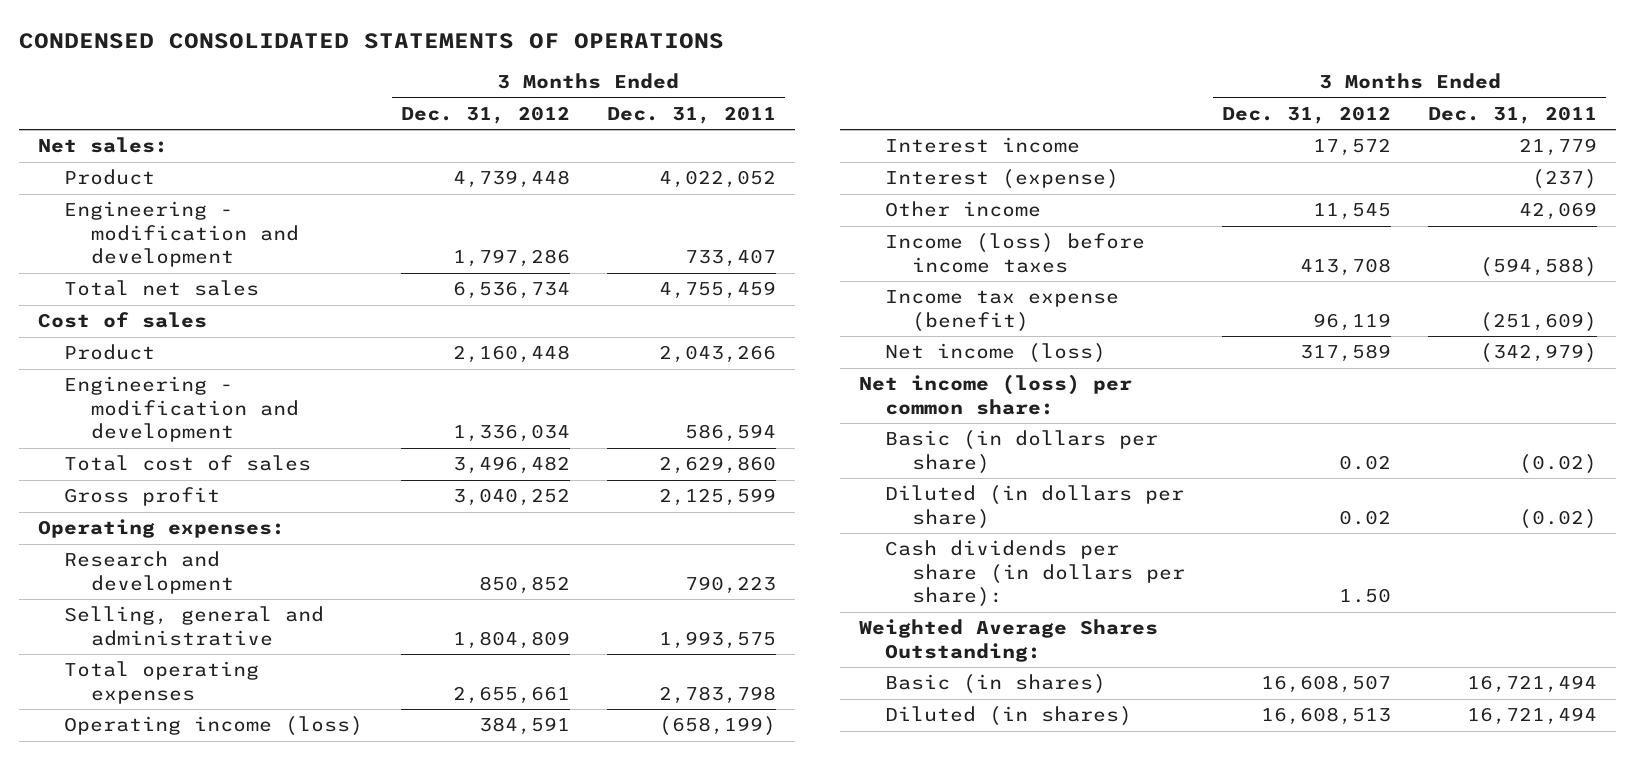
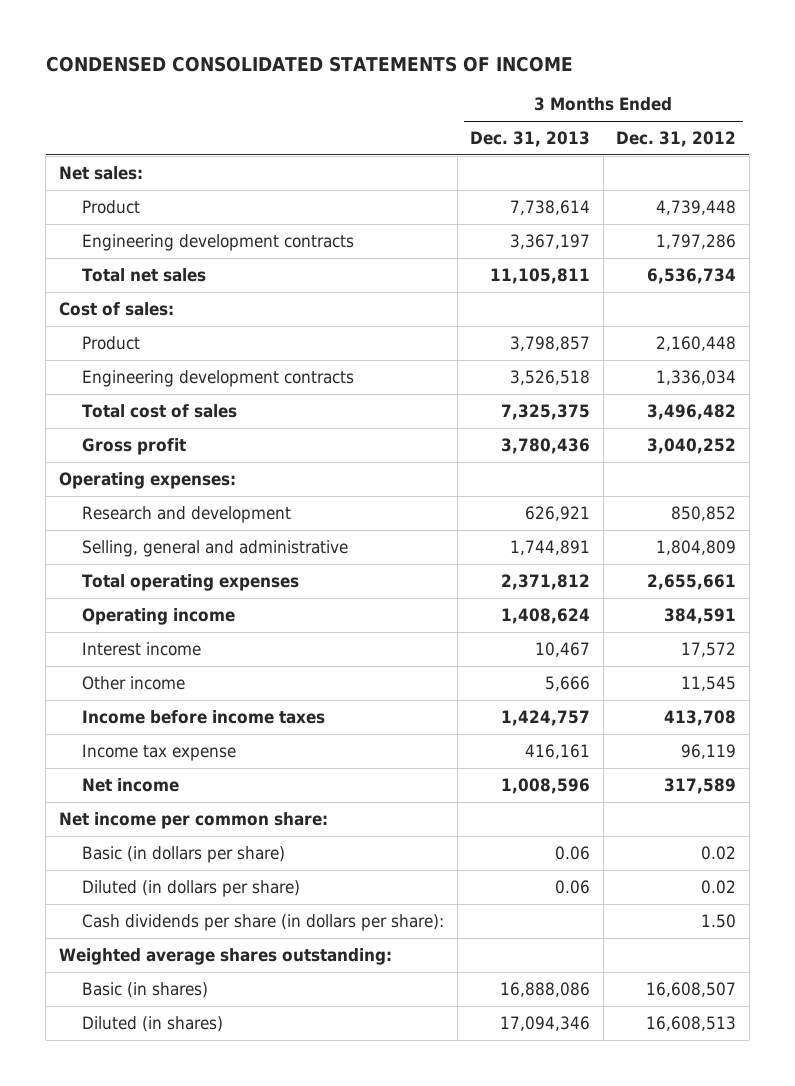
- CONDENSED CONSOLIDATED STATEMENTS OF OPERATIONS
+ CONDENSED CONSOLIDATED STATEMENTS OF INCOME
- | 3 Months Ended Dec. 31, 2012 | 3 Months Ended Dec. 31, 2011
+ | 3 Months Ended Dec. 31, 2013 | 3 Months Ended Dec. 31, 2012
- Engineering - modification and development | 1,797,286 | 733,407
+ Engineering development contracts | 3,367,197 | 1,797,286
- Cost of sales
+ Cost of sales:
- Engineering - modification and development | 1,336,034 | 586,594
+ Engineering development contracts | 3,526,518 | 1,336,034
- Operating income (loss) | 384,591 | (658,199)
+ Operating income | 1,408,624 | 384,591
- Interest (expense) | | (237)
- Income (loss) before income taxes | 413,708 | (594,588)
- Income tax expense (benefit) | 96,119 | (251,609)
- Net income (loss) | 317,589 | (342,979)
- Net income (loss) per common share:
+ Income before income taxes | 1,424,757 | 413,708
+ Income tax expense | 416,161 | 96,119
+ Net income | 1,008,596 | 317,589
+ Net income per common share:
- Weighted Average Shares Outstanding:
+ Weighted average shares outstanding:

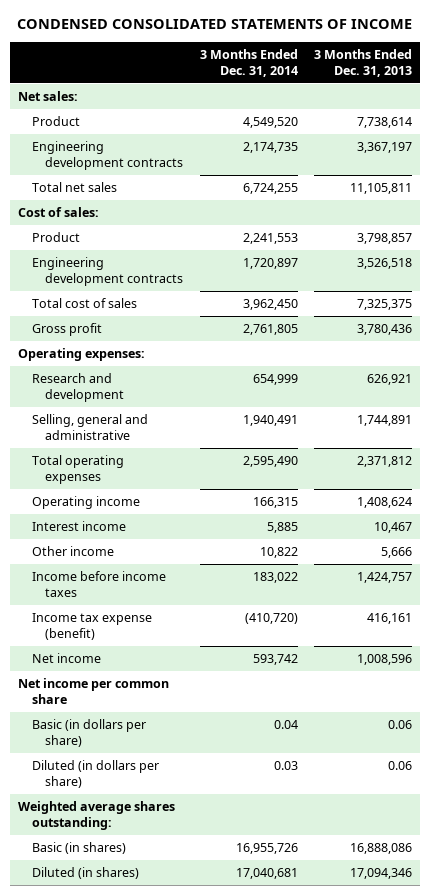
- | 3 Months Ended Dec. 31, 2013 | 3 Months Ended Dec. 31, 2012
+ | 3 Months Ended Dec. 31, 2014 | 3 Months Ended Dec. 31, 2013
- Income tax expense | 416,161 | 96,119
+ Income tax expense (benefit) | (410,720) | 416,161
- Net income per common share:
+ Net income per common share
- Cash dividends per share (in dollars per share): | | 1.50

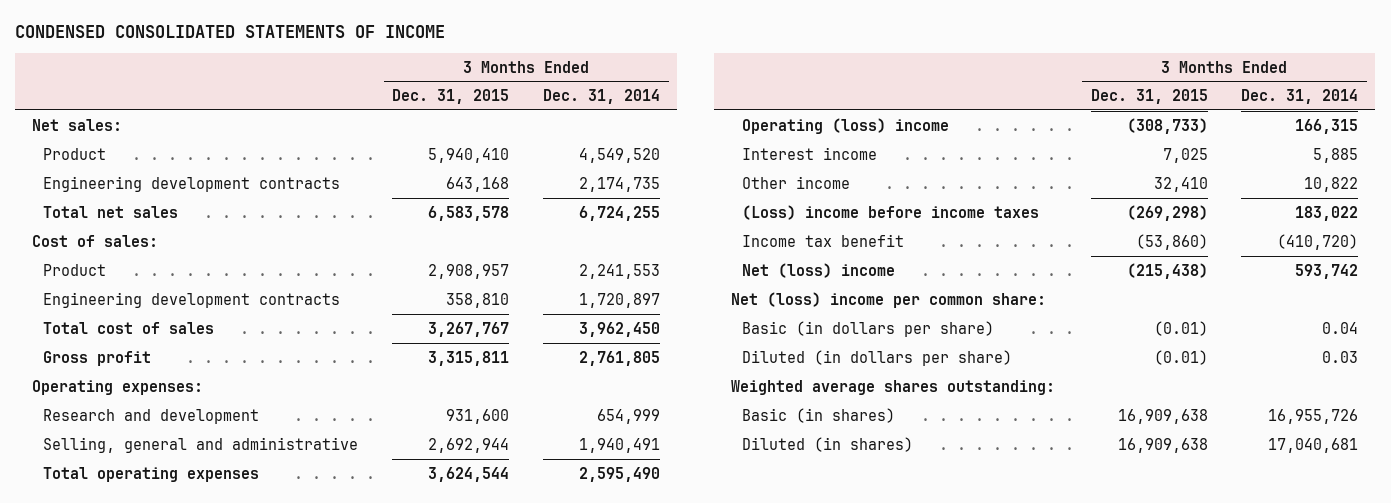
- | 3 Months Ended Dec. 31, 2014 | 3 Months Ended Dec. 31, 2013
+ | 3 Months Ended Dec. 31, 2015 | 3 Months Ended Dec. 31, 2014
- Operating income | 166,315 | 1,408,624
+ Operating (loss) income | (308,733) | 166,315
- Income before income taxes | 183,022 | 1,424,757
- Income tax expense (benefit) | (410,720) | 416,161
- Net income | 593,742 | 1,008,596
- Net income per common share
+ (Loss) income before income taxes | (269,298) | 183,022
+ Income tax benefit | (53,860) | (410,720)
+ Net (loss) income | (215,438) | 593,742
+ Net (loss) income per common share:

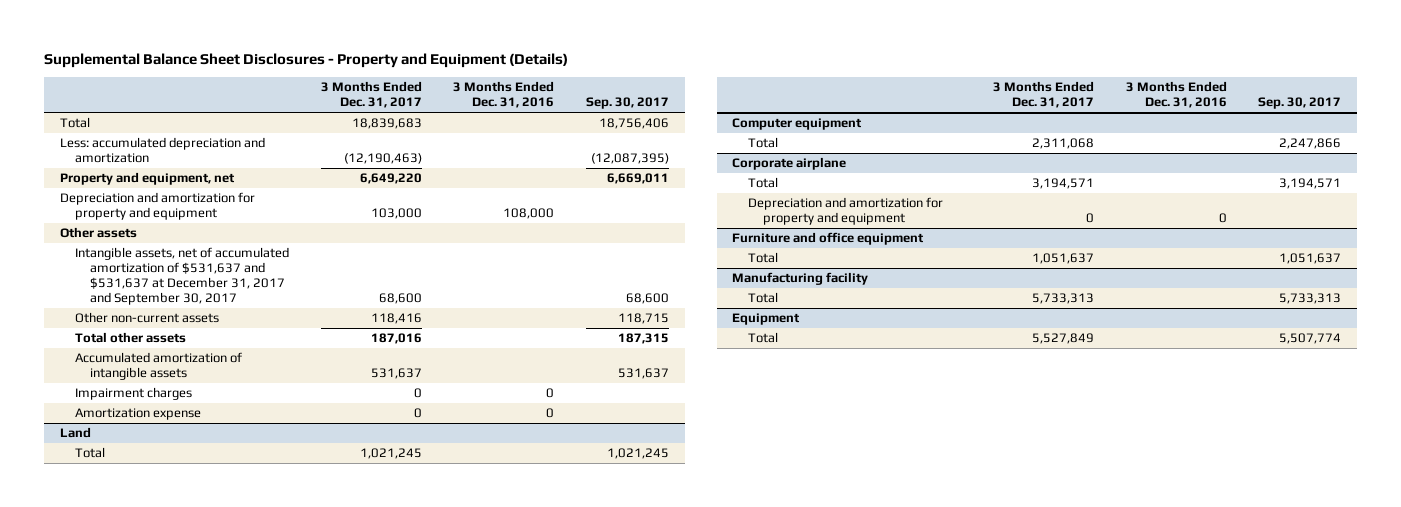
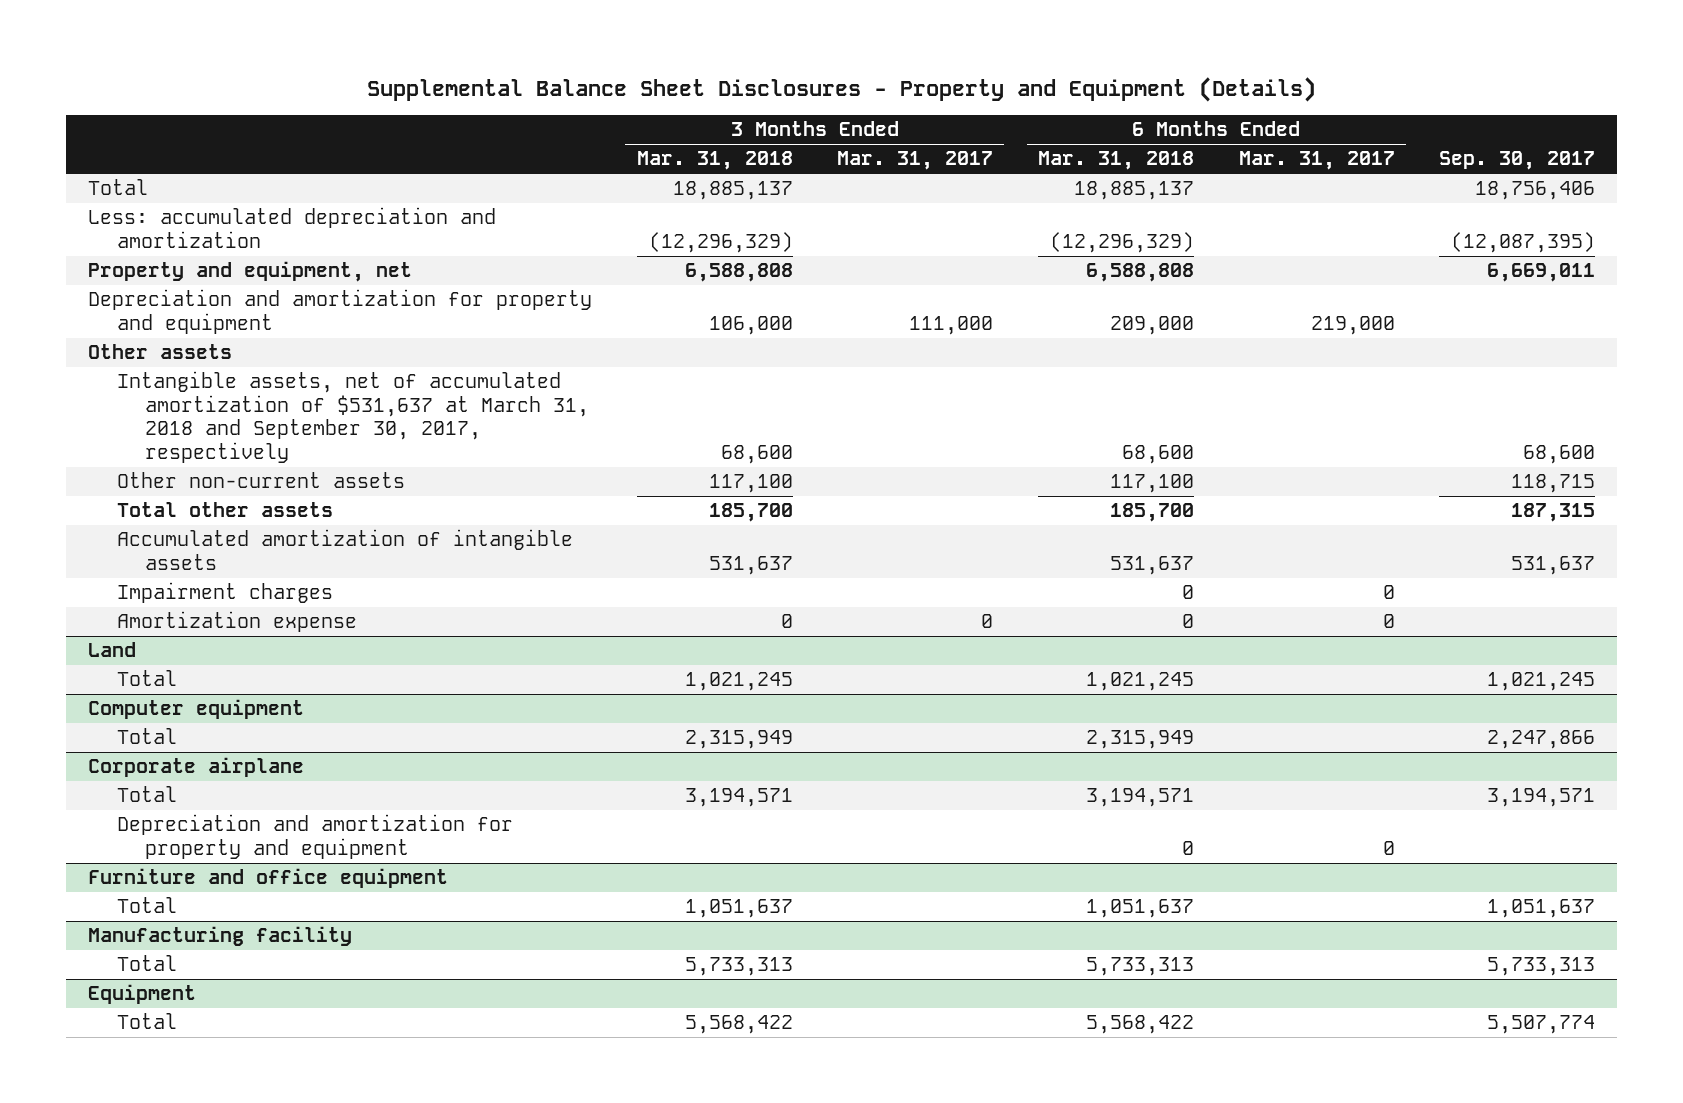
- | 3 Months Ended Dec. 31, 2017 | 3 Months Ended Dec. 31, 2016 | Sep. 30, 2017
+ | 3 Months Ended Mar. 31, 2018 | 3 Months Ended Mar. 31, 2017 | 6 Months Ended Mar. 31, 2018 | 6 Months Ended Mar. 31, 2017 | Sep. 30, 2017
- Intangible assets, net of accumulated amortization of $531,637 and $531,637 at December 31, 2017 and September 30, 2017 | 68,600 | | 68,600
+ Intangible assets, net of accumulated amortization of $531,637 at March 31, 2018 and September 30, 2017, respectively | 68,600 | | 68,600 | | 68,600

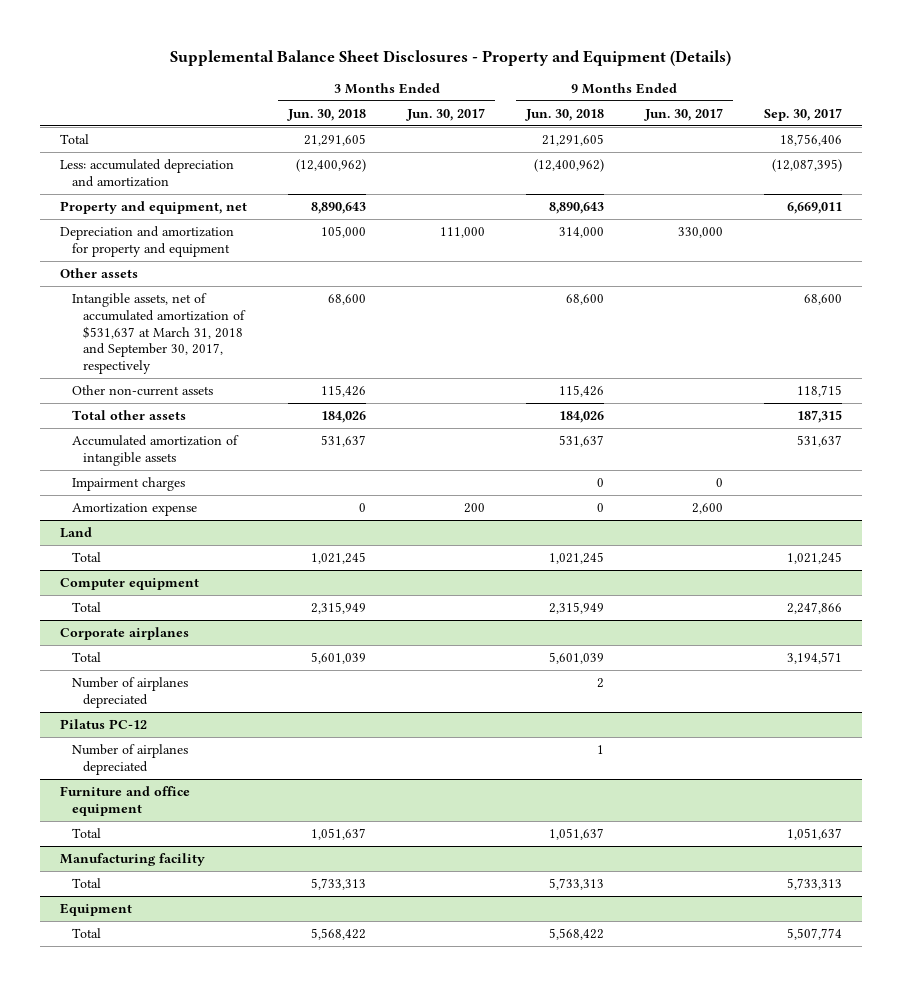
- | 3 Months Ended Mar. 31, 2018 | 3 Months Ended Mar. 31, 2017 | 6 Months Ended Mar. 31, 2018 | 6 Months Ended Mar. 31, 2017 | Sep. 30, 2017
+ | 3 Months Ended Jun. 30, 2018 | 3 Months Ended Jun. 30, 2017 | 9 Months Ended Jun. 30, 2018 | 9 Months Ended Jun. 30, 2017 | Sep. 30, 2017
- Corporate airplane
+ Corporate airplanes
- Depreciation and amortization for property and equipment | | | 0 | 0 |
+ Number of airplanes depreciated | | | 2 | |
+ Pilatus PC-12
+ Number of airplanes depreciated | | | 1 | |

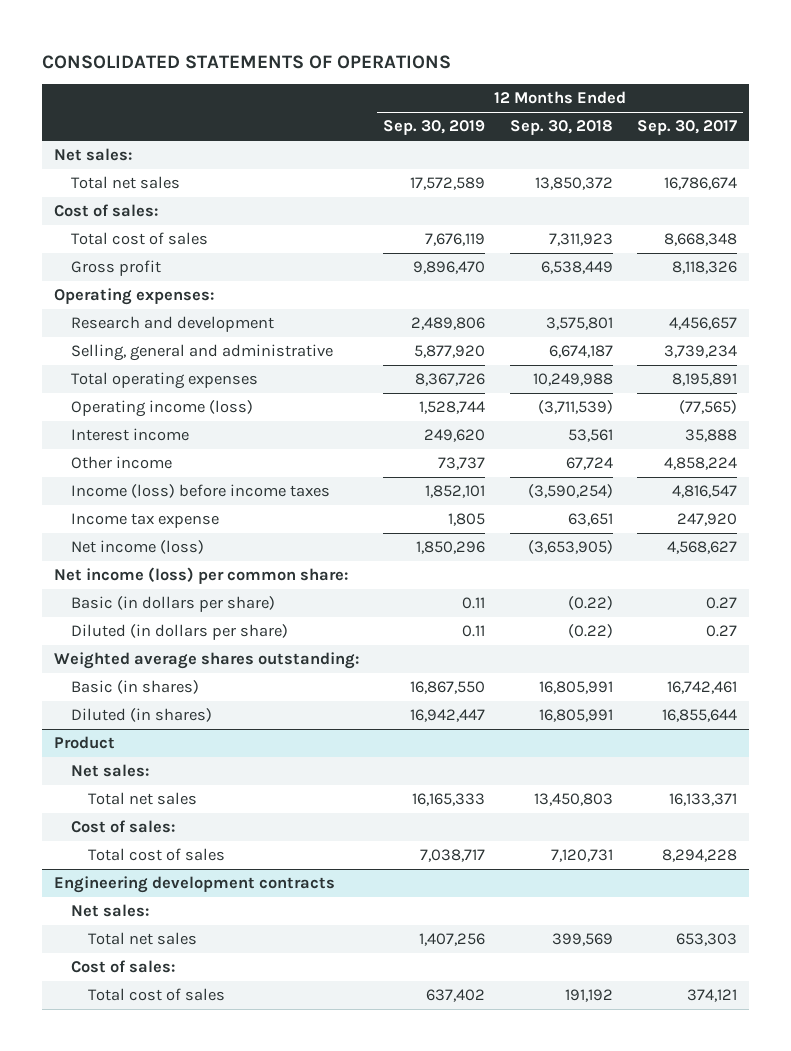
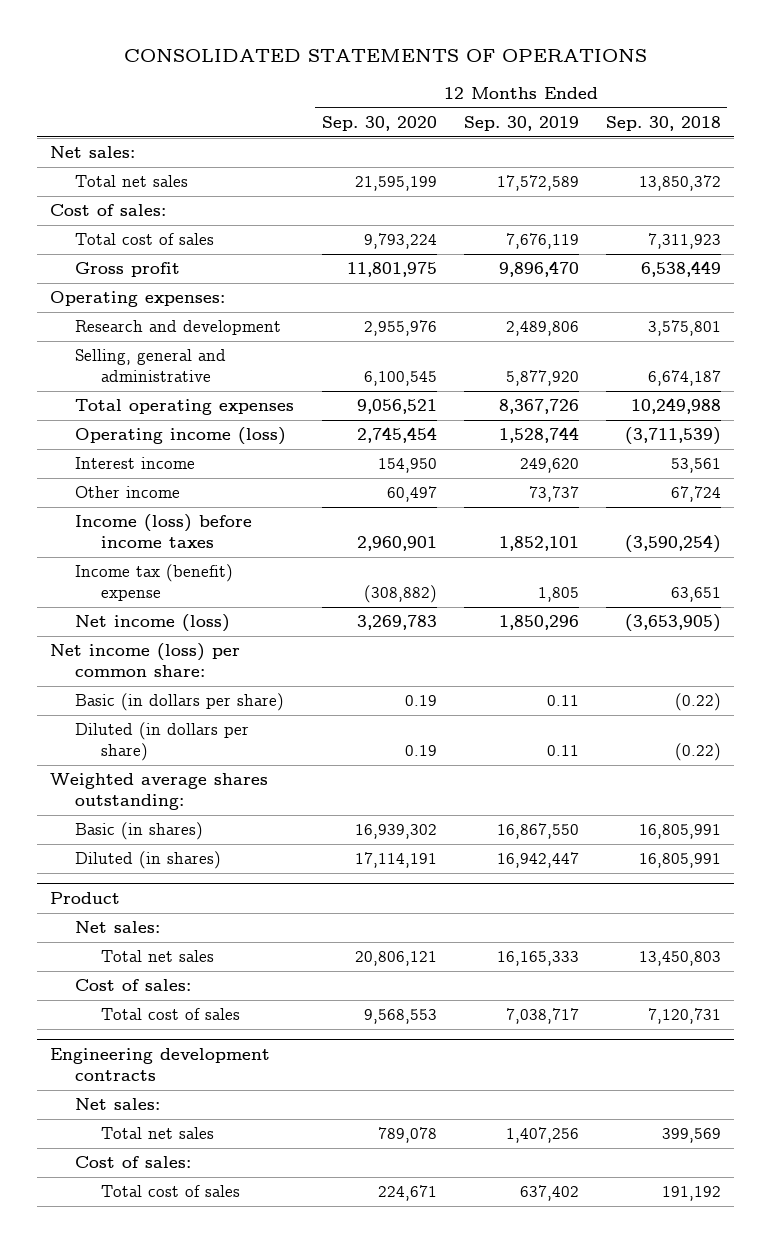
- | 12 Months Ended Sep. 30, 2019 | 12 Months Ended Sep. 30, 2018 | 12 Months Ended Sep. 30, 2017
+ | 12 Months Ended Sep. 30, 2020 | 12 Months Ended Sep. 30, 2019 | 12 Months Ended Sep. 30, 2018
- Income tax expense | 1,805 | 63,651 | 247,920
+ Income tax (benefit) expense | (308,882) | 1,805 | 63,651

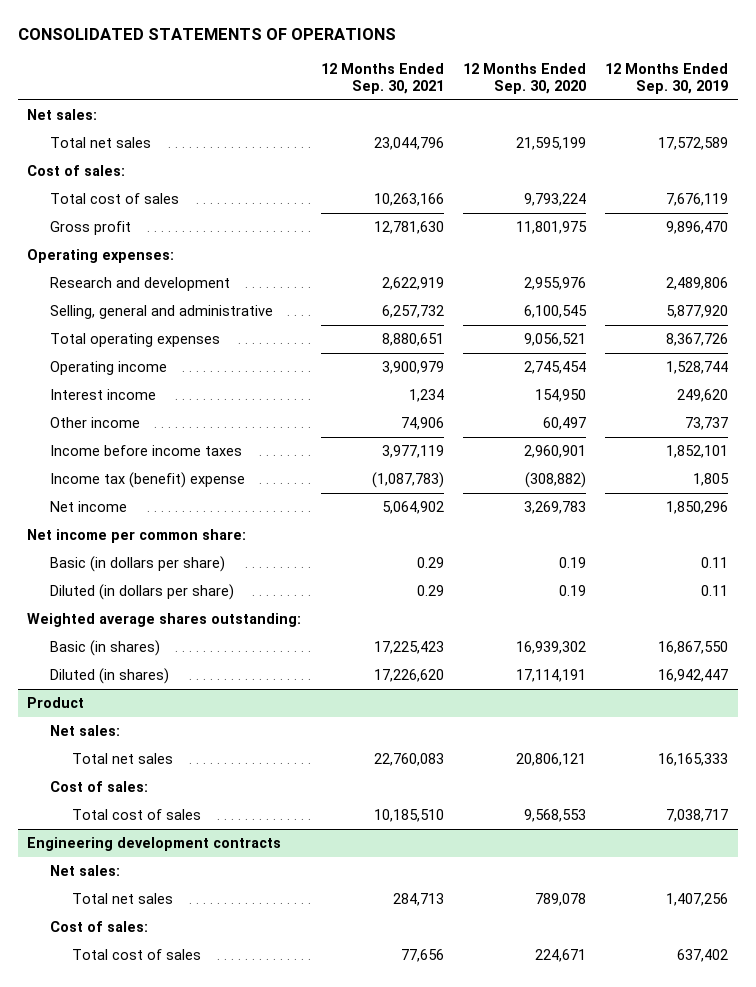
- | 12 Months Ended Sep. 30, 2020 | 12 Months Ended Sep. 30, 2019 | 12 Months Ended Sep. 30, 2018
+ | 12 Months Ended Sep. 30, 2021 | 12 Months Ended Sep. 30, 2020 | 12 Months Ended Sep. 30, 2019
- Operating income (loss) | 2,745,454 | 1,528,744 | (3,711,539)
+ Operating income | 3,900,979 | 2,745,454 | 1,528,744
- Income (loss) before income taxes | 2,960,901 | 1,852,101 | (3,590,254)
+ Income before income taxes | 3,977,119 | 2,960,901 | 1,852,101
- Net income (loss) | 3,269,783 | 1,850,296 | (3,653,905)
- Net income (loss) per common share:
+ Net income | 5,064,902 | 3,269,783 | 1,850,296
+ Net income per common share:

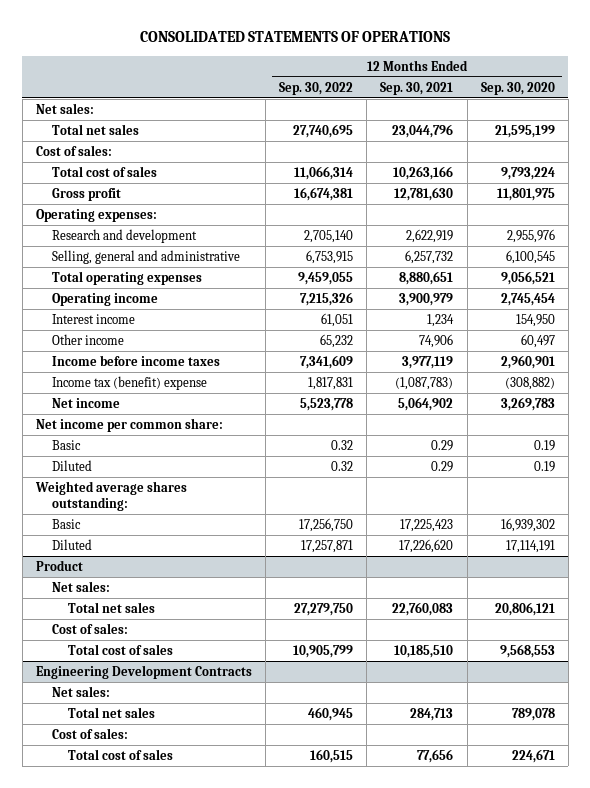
- | 12 Months Ended Sep. 30, 2021 | 12 Months Ended Sep. 30, 2020 | 12 Months Ended Sep. 30, 2019
+ | 12 Months Ended Sep. 30, 2022 | 12 Months Ended Sep. 30, 2021 | 12 Months Ended Sep. 30, 2020
- Basic (in dollars per share) | 0.29 | 0.19 | 0.11
- Diluted (in dollars per share) | 0.29 | 0.19 | 0.11
+ Basic | 0.32 | 0.29 | 0.19
+ Diluted | 0.32 | 0.29 | 0.19
- Basic (in shares) | 17,225,423 | 16,939,302 | 16,867,550
- Diluted (in shares) | 17,226,620 | 17,114,191 | 16,942,447
+ Basic | 17,256,750 | 17,225,423 | 16,939,302
+ Diluted | 17,257,871 | 17,226,620 | 17,114,191
- Engineering development contracts
+ Engineering Development Contracts

